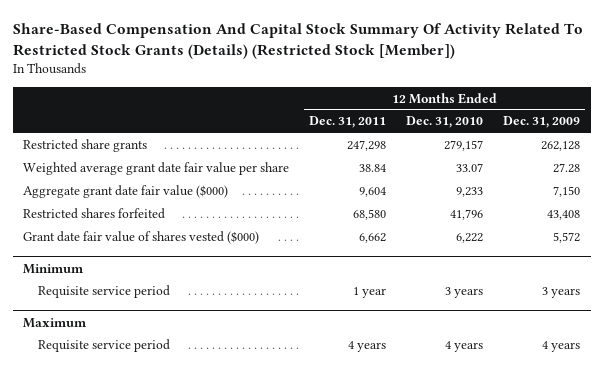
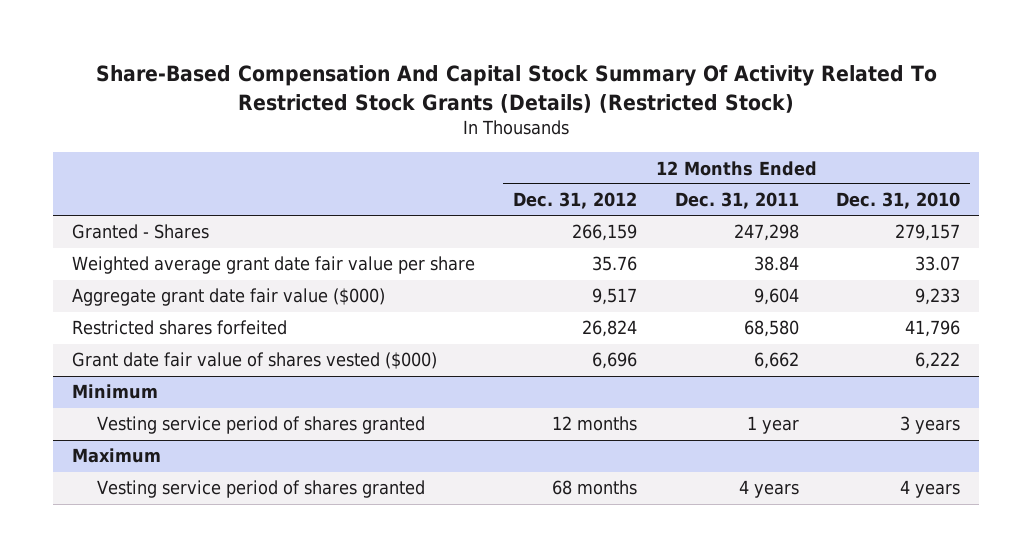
- Share-Based Compensation And Capital Stock Summary Of Activity Related To Restricted Stock Grants (Details) (Restricted Stock [Member])
+ Share-Based Compensation And Capital Stock Summary Of Activity Related To Restricted Stock Grants (Details) (Restricted Stock)
- | 12 Months Ended Dec. 31, 2011 | 12 Months Ended Dec. 31, 2010 | 12 Months Ended Dec. 31, 2009
+ | 12 Months Ended Dec. 31, 2012 | 12 Months Ended Dec. 31, 2011 | 12 Months Ended Dec. 31, 2010
- Restricted share grants | 247,298 | 279,157 | 262,128
+ Granted - Shares | 266,159 | 247,298 | 279,157
@ Minimum
- Requisite service period | 1 year | 3 years | 3 years
+ Vesting service period of shares granted | 12 months | 1 year | 3 years
@ Maximum
- Requisite service period | 4 years | 4 years | 4 years
+ Vesting service period of shares granted | 68 months | 4 years | 4 years

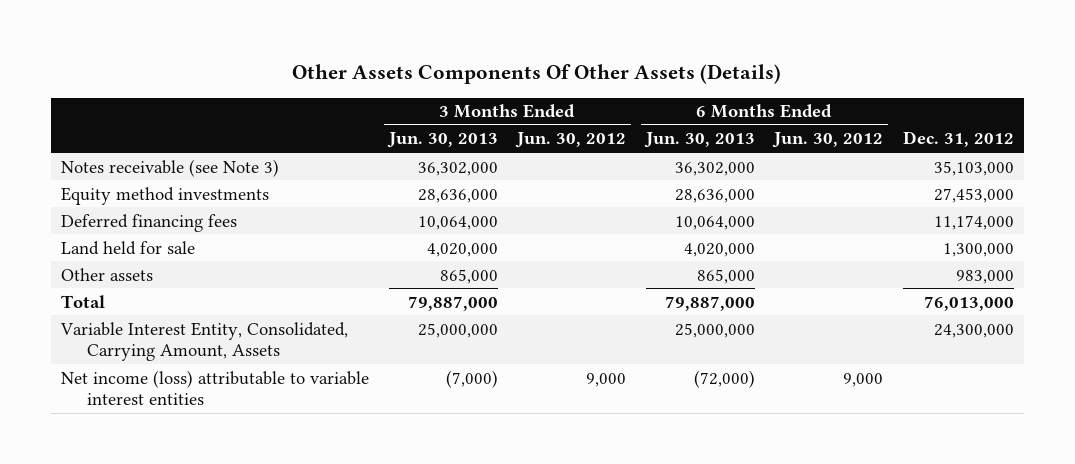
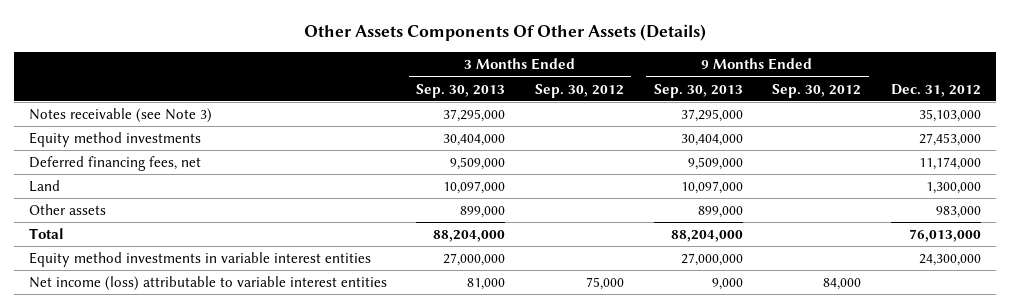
- | 3 Months Ended Jun. 30, 2013 | 3 Months Ended Jun. 30, 2012 | 6 Months Ended Jun. 30, 2013 | 6 Months Ended Jun. 30, 2012 | Dec. 31, 2012
+ | 3 Months Ended Sep. 30, 2013 | 3 Months Ended Sep. 30, 2012 | 9 Months Ended Sep. 30, 2013 | 9 Months Ended Sep. 30, 2012 | Dec. 31, 2012
- Deferred financing fees | 10,064,000 | | 10,064,000 | | 11,174,000
- Land held for sale | 4,020,000 | | 4,020,000 | | 1,300,000
+ Deferred financing fees, net | 9,509,000 | | 9,509,000 | | 11,174,000
+ Land | 10,097,000 | | 10,097,000 | | 1,300,000
- Variable Interest Entity, Consolidated, Carrying Amount, Assets | 25,000,000 | | 25,000,000 | | 24,300,000
+ Equity method investments in variable interest entities | 27,000,000 | | 27,000,000 | | 24,300,000

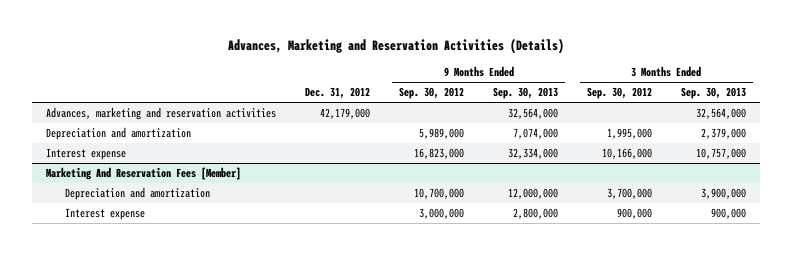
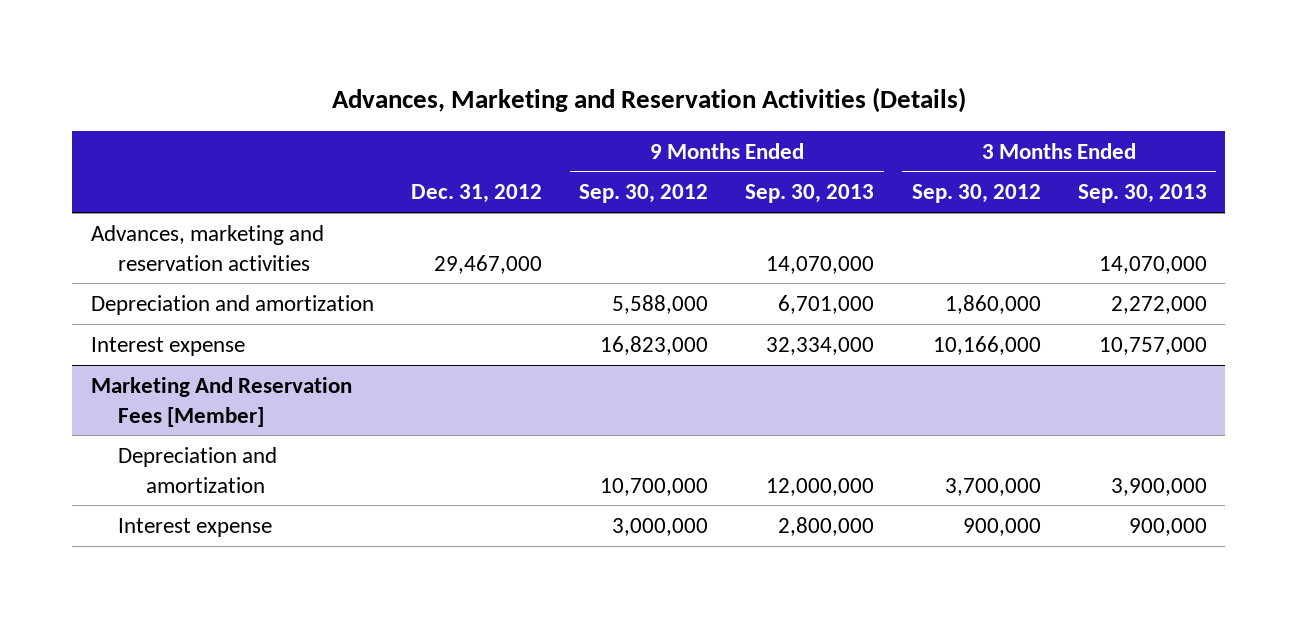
- Advances, marketing and reservation activities | 42,179,000 | | 32,564,000 | | 32,564,000
- Depreciation and amortization | | 5,989,000 | 7,074,000 | 1,995,000 | 2,379,000
+ Advances, marketing and reservation activities | 29,467,000 | | 14,070,000 | | 14,070,000
+ Depreciation and amortization | | 5,588,000 | 6,701,000 | 1,860,000 | 2,272,000

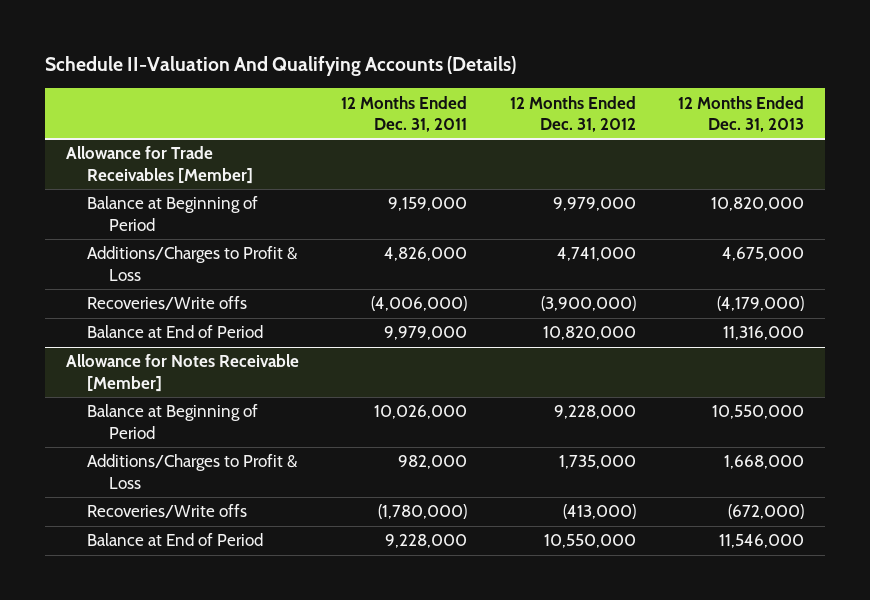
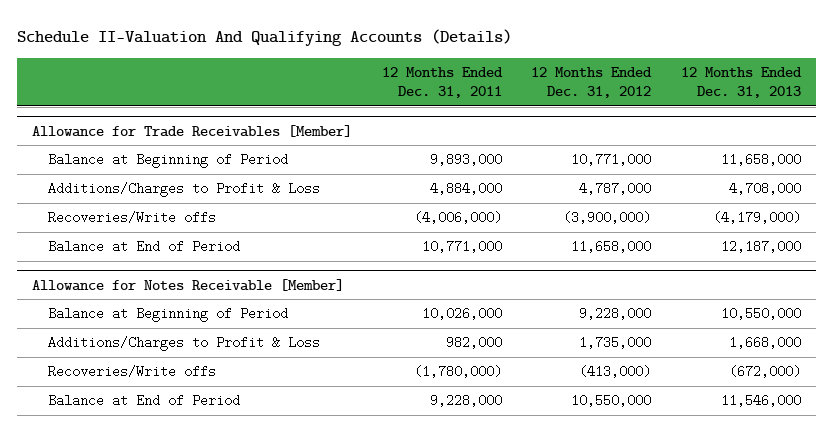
@ Allowance for Trade Receivables [Member]
- Balance at Beginning of Period | 9,159,000 | 9,979,000 | 10,820,000
- Additions/Charges to Profit & Loss | 4,826,000 | 4,741,000 | 4,675,000
+ Balance at Beginning of Period | 9,893,000 | 10,771,000 | 11,658,000
+ Additions/Charges to Profit & Loss | 4,884,000 | 4,787,000 | 4,708,000
- Balance at End of Period | 9,979,000 | 10,820,000 | 11,316,000
+ Balance at End of Period | 10,771,000 | 11,658,000 | 12,187,000

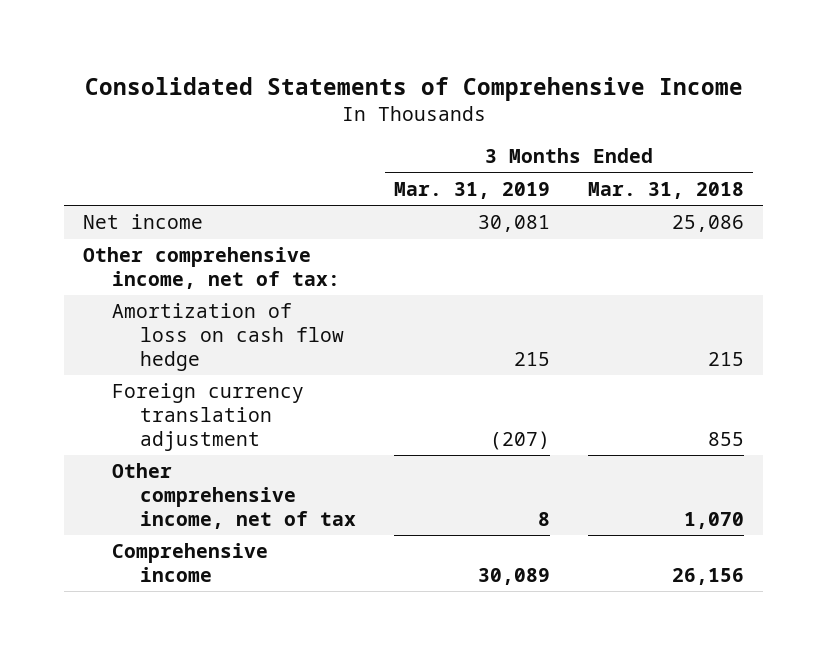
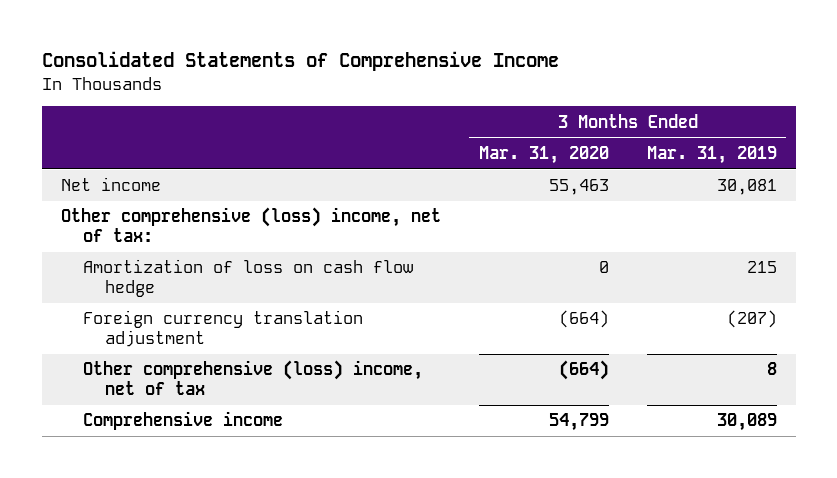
- | 3 Months Ended Mar. 31, 2019 | 3 Months Ended Mar. 31, 2018
+ | 3 Months Ended Mar. 31, 2020 | 3 Months Ended Mar. 31, 2019
- Other comprehensive income, net of tax:
+ Other comprehensive (loss) income, net of tax:
- Other comprehensive income, net of tax | 8 | 1,070
+ Other comprehensive (loss) income, net of tax | (664) | 8

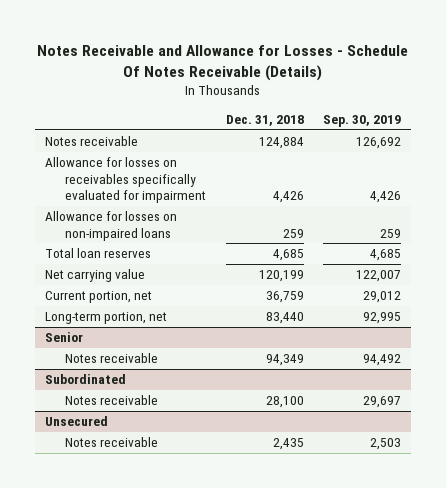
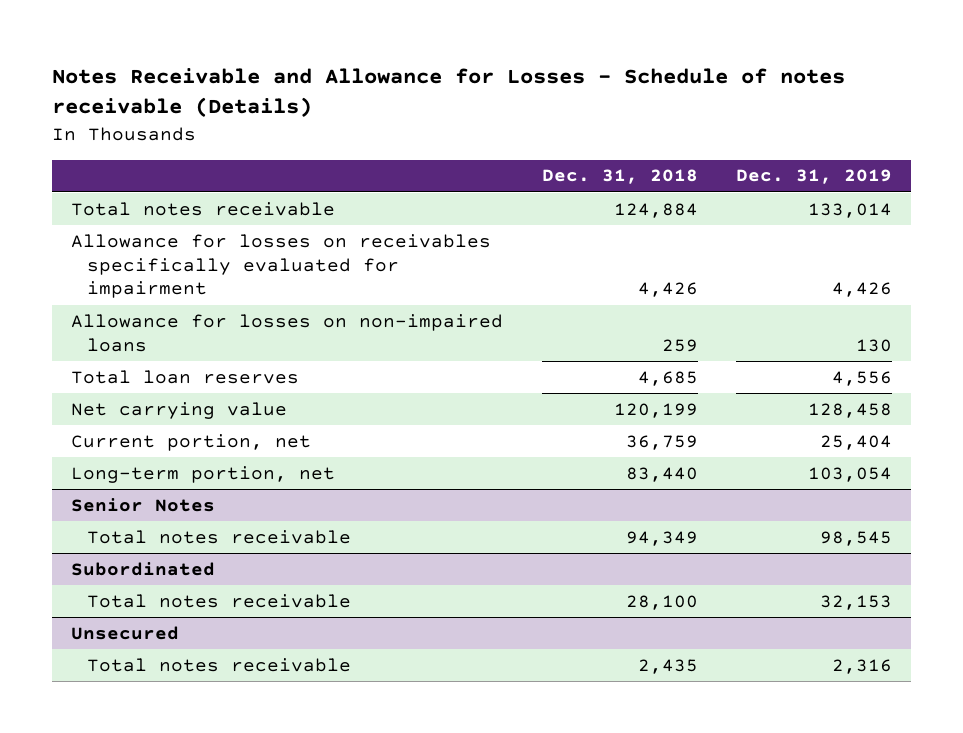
- Notes Receivable and Allowance for Losses - Schedule Of Notes Receivable (Details)
+ Notes Receivable and Allowance for Losses - Schedule of notes receivable (Details)
- | Dec. 31, 2018 | Sep. 30, 2019
+ | Dec. 31, 2018 | Dec. 31, 2019
- Notes receivable | 124,884 | 126,692
+ Total notes receivable | 124,884 | 133,014
- Senior
- Notes receivable | 94,349 | 94,492
+ Senior Notes
+ Total notes receivable | 94,349 | 98,545
@ Subordinated
- Notes receivable | 28,100 | 29,697
+ Total notes receivable | 28,100 | 32,153
@ Unsecured
- Notes receivable | 2,435 | 2,503
+ Total notes receivable | 2,435 | 2,316

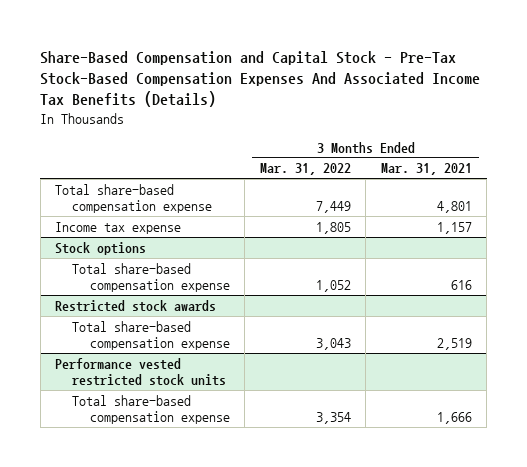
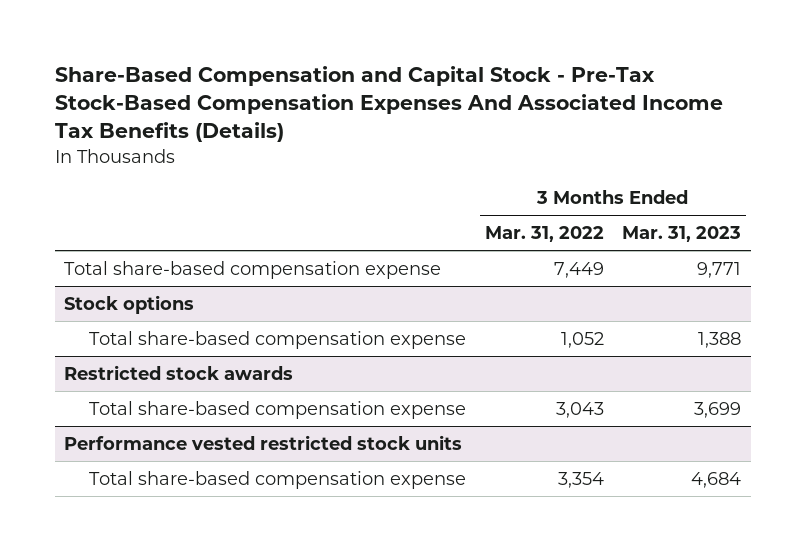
- | 3 Months Ended Mar. 31, 2022 | 3 Months Ended Mar. 31, 2021
+ | 3 Months Ended Mar. 31, 2022 | 3 Months Ended Mar. 31, 2023
- Income tax expense | 1,805 | 1,157

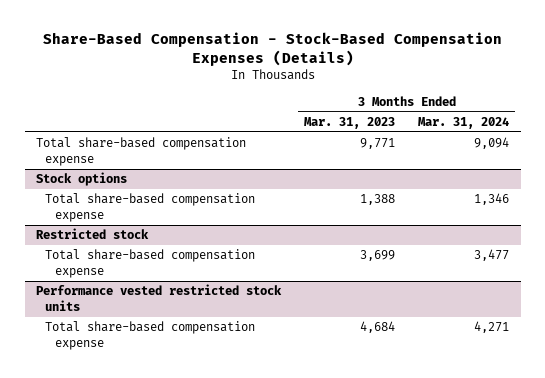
- Share-Based Compensation and Capital Stock - Pre-Tax Stock-Based Compensation Expenses And Associated Income Tax Benefits (Details)
+ Share-Based Compensation - Stock-Based Compensation Expenses (Details)
- | 3 Months Ended Mar. 31, 2022 | 3 Months Ended Mar. 31, 2023
+ | 3 Months Ended Mar. 31, 2023 | 3 Months Ended Mar. 31, 2024
- Restricted stock awards
+ Restricted stock

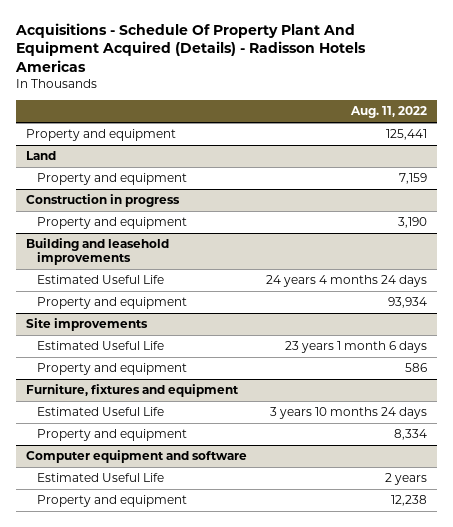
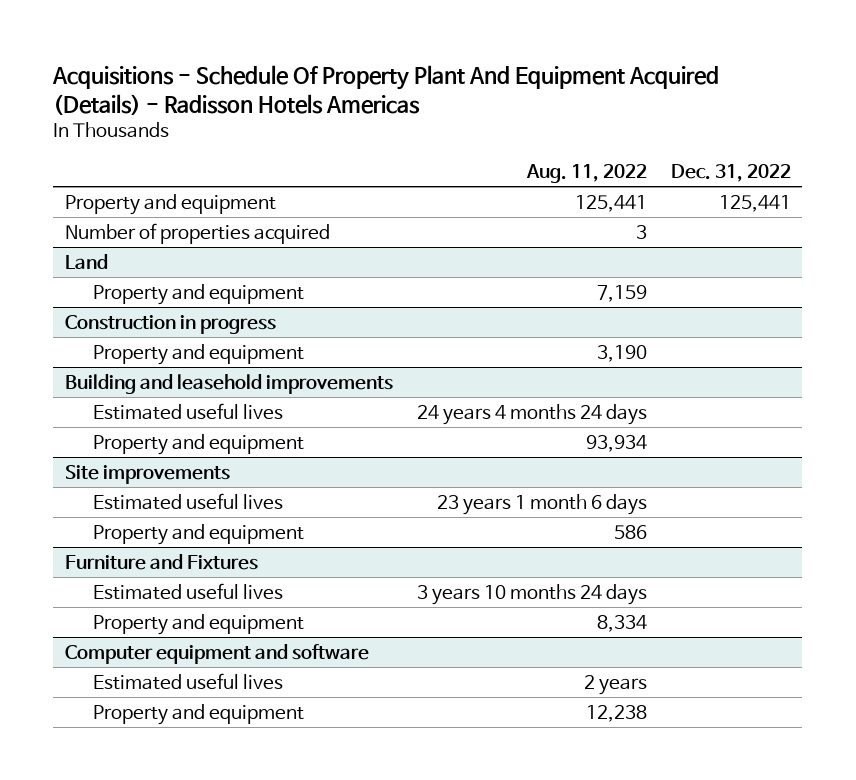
- | Aug. 11, 2022
+ | Aug. 11, 2022 | Dec. 31, 2022
+ Number of properties acquired | 3 |
@ Building and leasehold improvements
- Estimated Useful Life | 24 years 4 months 24 days
+ Estimated useful lives | 24 years 4 months 24 days |
@ Site improvements
- Estimated Useful Life | 23 years 1 month 6 days
+ Estimated useful lives | 23 years 1 month 6 days |
- Furniture, fixtures and equipment
- Estimated Useful Life | 3 years 10 months 24 days
+ Furniture and Fixtures
+ Estimated useful lives | 3 years 10 months 24 days |
@ Computer equipment and software
- Estimated Useful Life | 2 years
+ Estimated useful lives | 2 years |

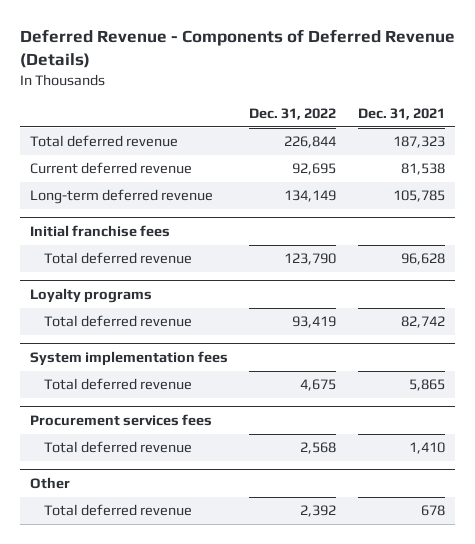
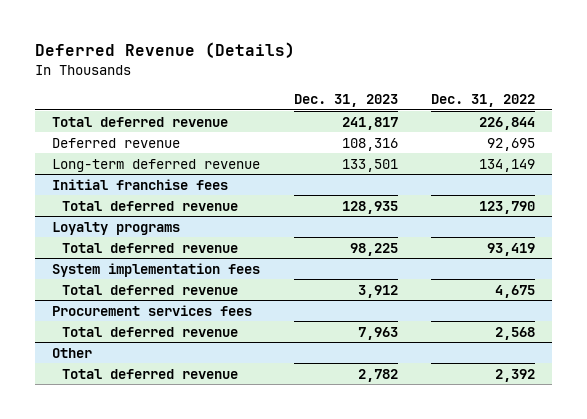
- Deferred Revenue - Components of Deferred Revenue (Details)
+ Deferred Revenue (Details)
- | Dec. 31, 2022 | Dec. 31, 2021
+ | Dec. 31, 2023 | Dec. 31, 2022
- Current deferred revenue | 92,695 | 81,538
+ Deferred revenue | 108,316 | 92,695

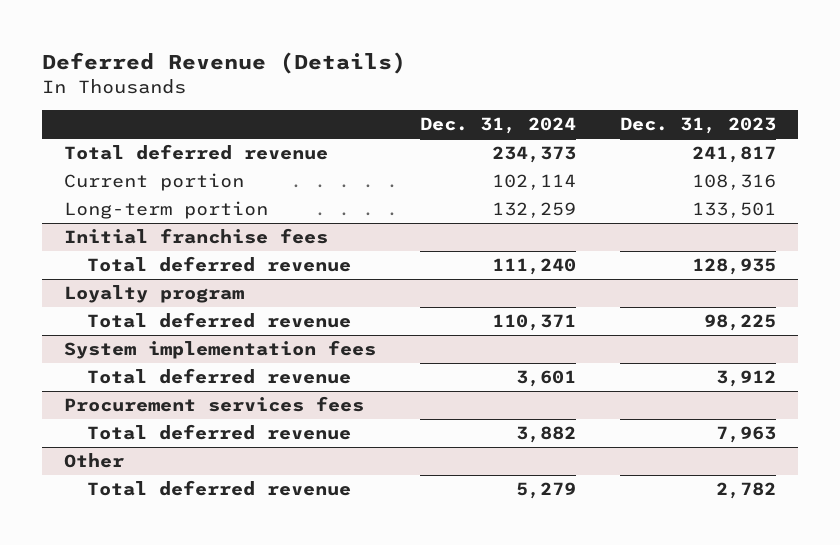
- | Dec. 31, 2023 | Dec. 31, 2022
+ | Dec. 31, 2024 | Dec. 31, 2023
- Deferred revenue | 108,316 | 92,695
- Long-term deferred revenue | 133,501 | 134,149
+ Current portion | 102,114 | 108,316
+ Long-term portion | 132,259 | 133,501
- Loyalty programs
+ Loyalty program

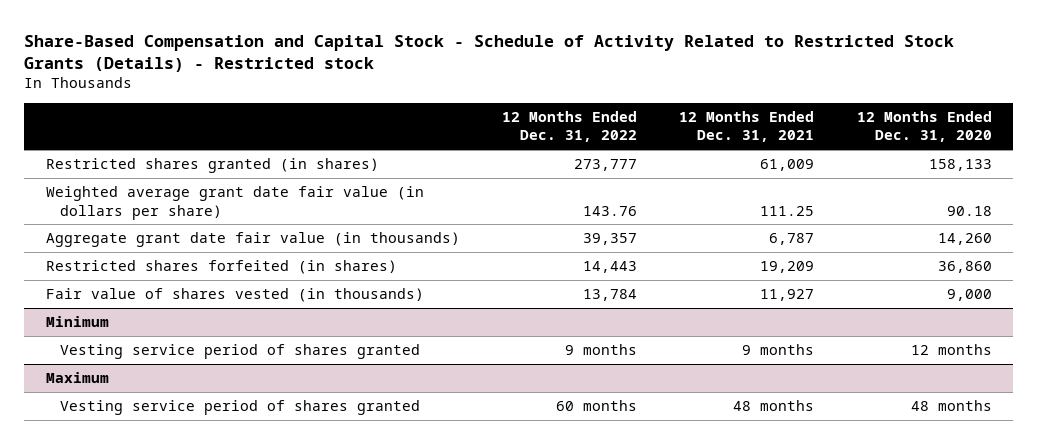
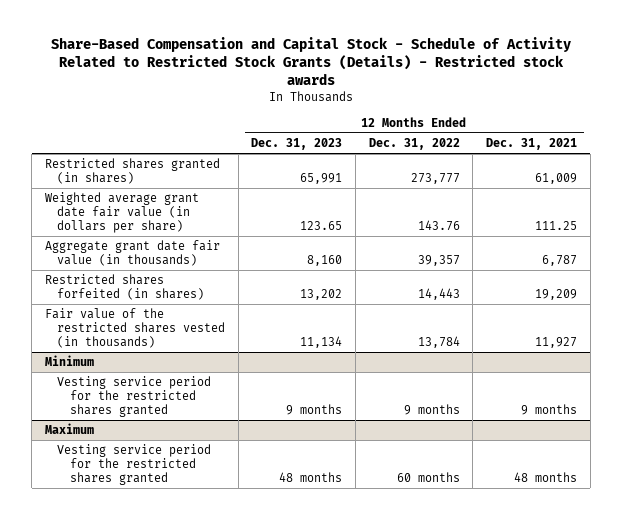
- Share-Based Compensation and Capital Stock - Schedule of Activity Related to Restricted Stock Grants (Details) - Restricted stock
+ Share-Based Compensation and Capital Stock - Schedule of Activity Related to Restricted Stock Grants (Details) - Restricted stock awards
- | 12 Months Ended Dec. 31, 2022 | 12 Months Ended Dec. 31, 2021 | 12 Months Ended Dec. 31, 2020
+ | 12 Months Ended Dec. 31, 2023 | 12 Months Ended Dec. 31, 2022 | 12 Months Ended Dec. 31, 2021
- Fair value of shares vested (in thousands) | 13,784 | 11,927 | 9,000
+ Fair value of the restricted shares vested (in thousands) | 11,134 | 13,784 | 11,927
@ Minimum
- Vesting service period of shares granted | 9 months | 9 months | 12 months
+ Vesting service period for the restricted shares granted | 9 months | 9 months | 9 months
@ Maximum
- Vesting service period of shares granted | 60 months | 48 months | 48 months
+ Vesting service period for the restricted shares granted | 48 months | 60 months | 48 months

